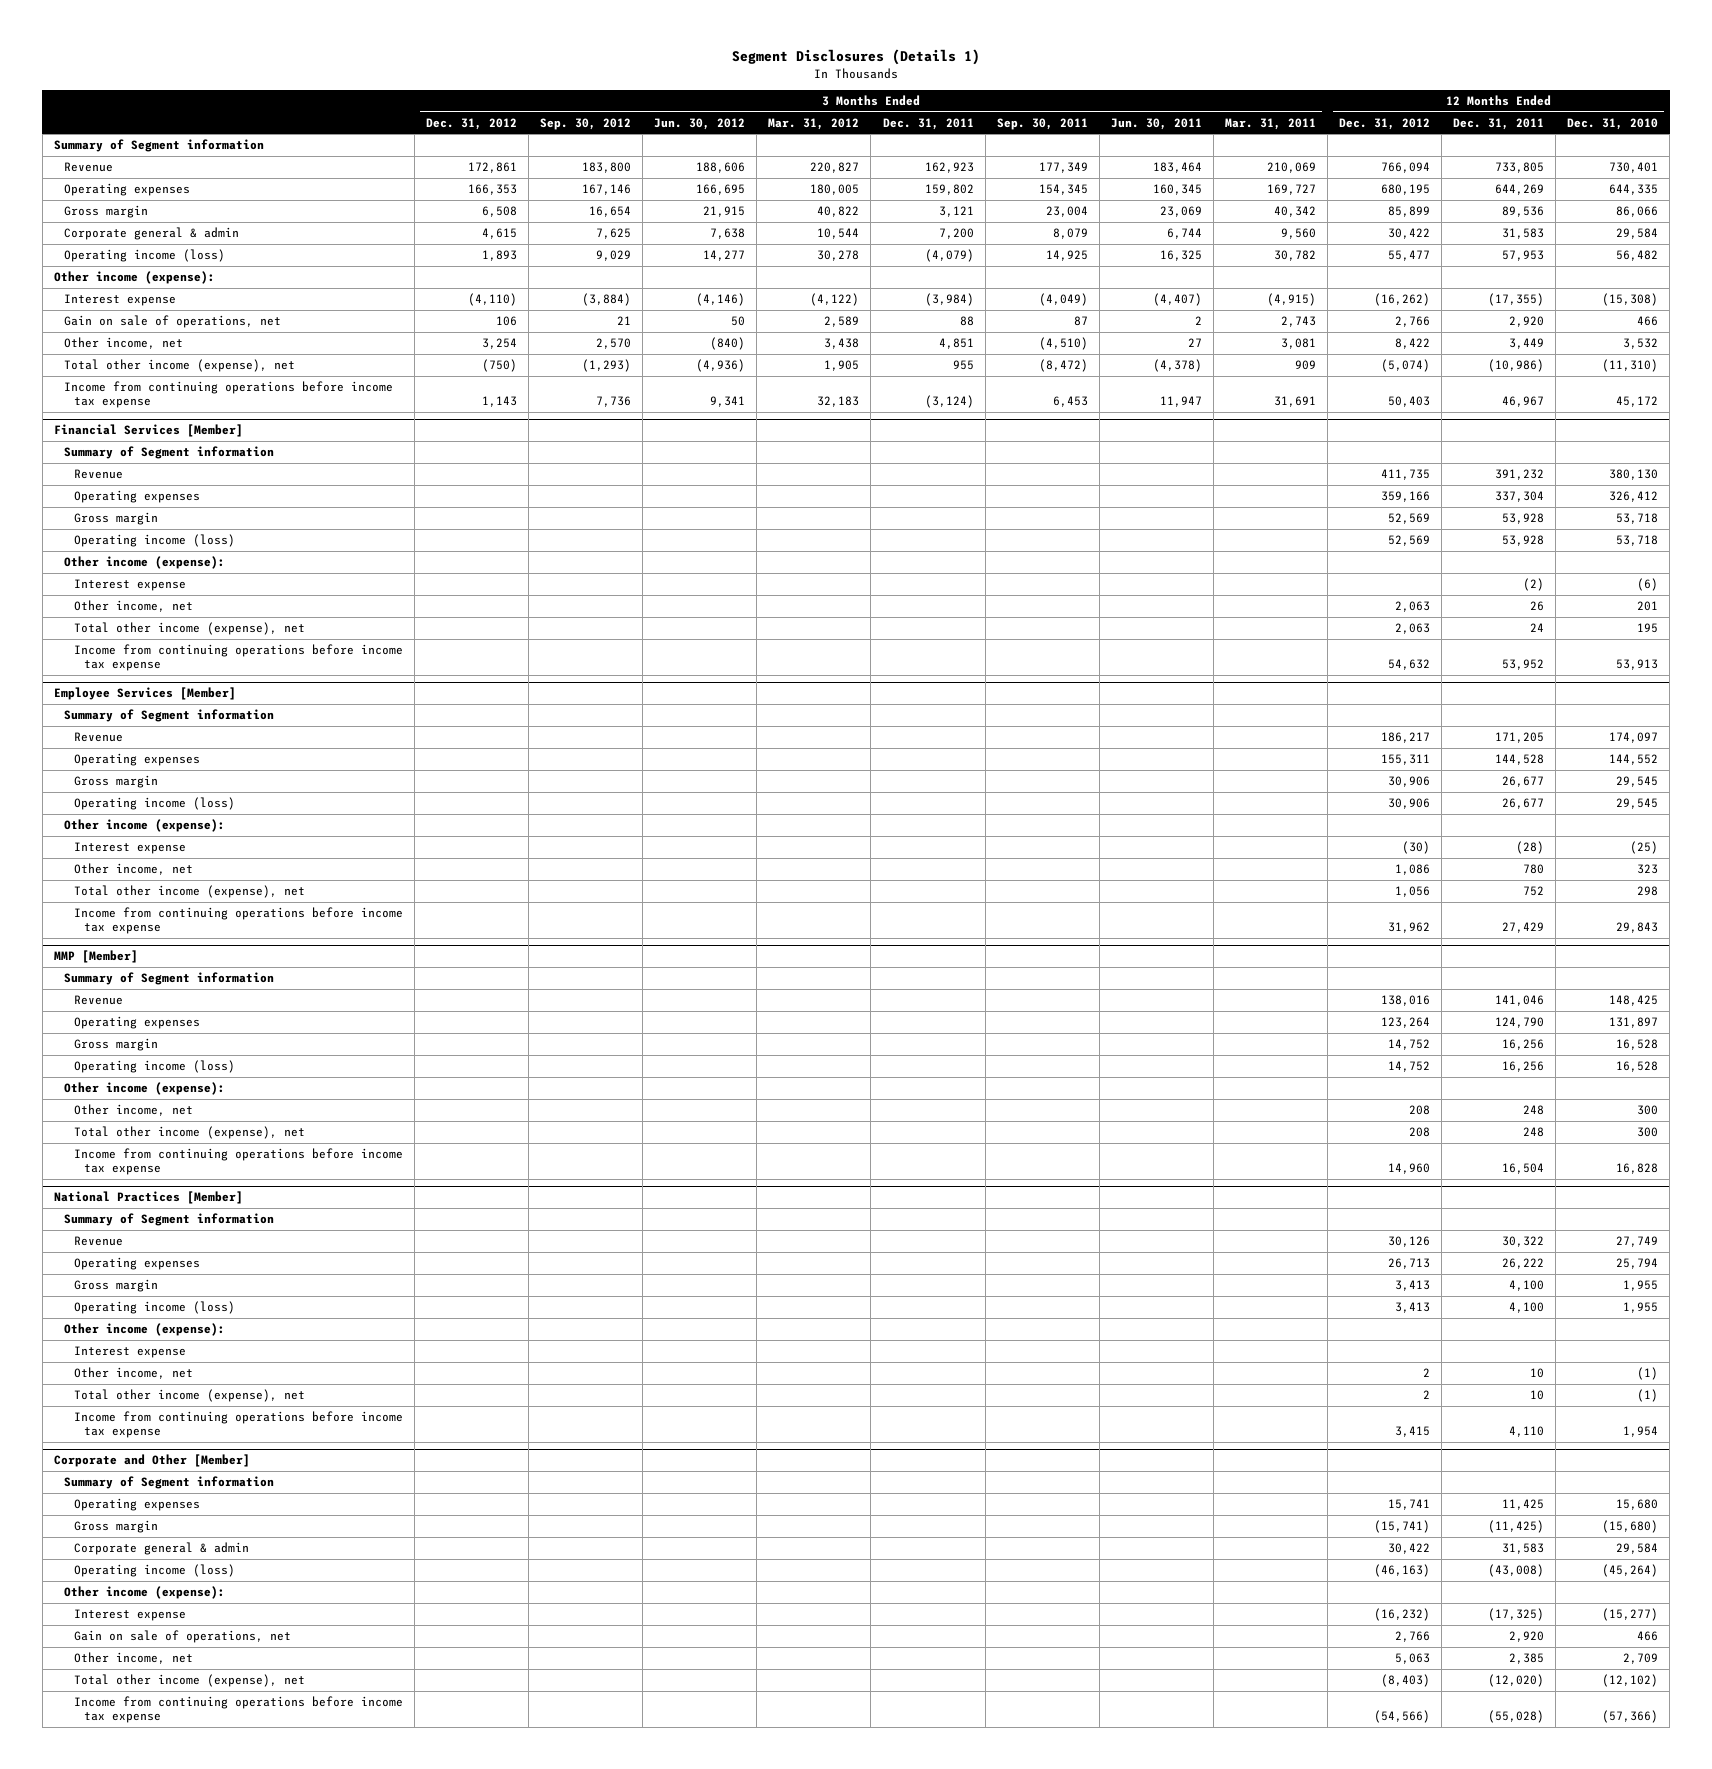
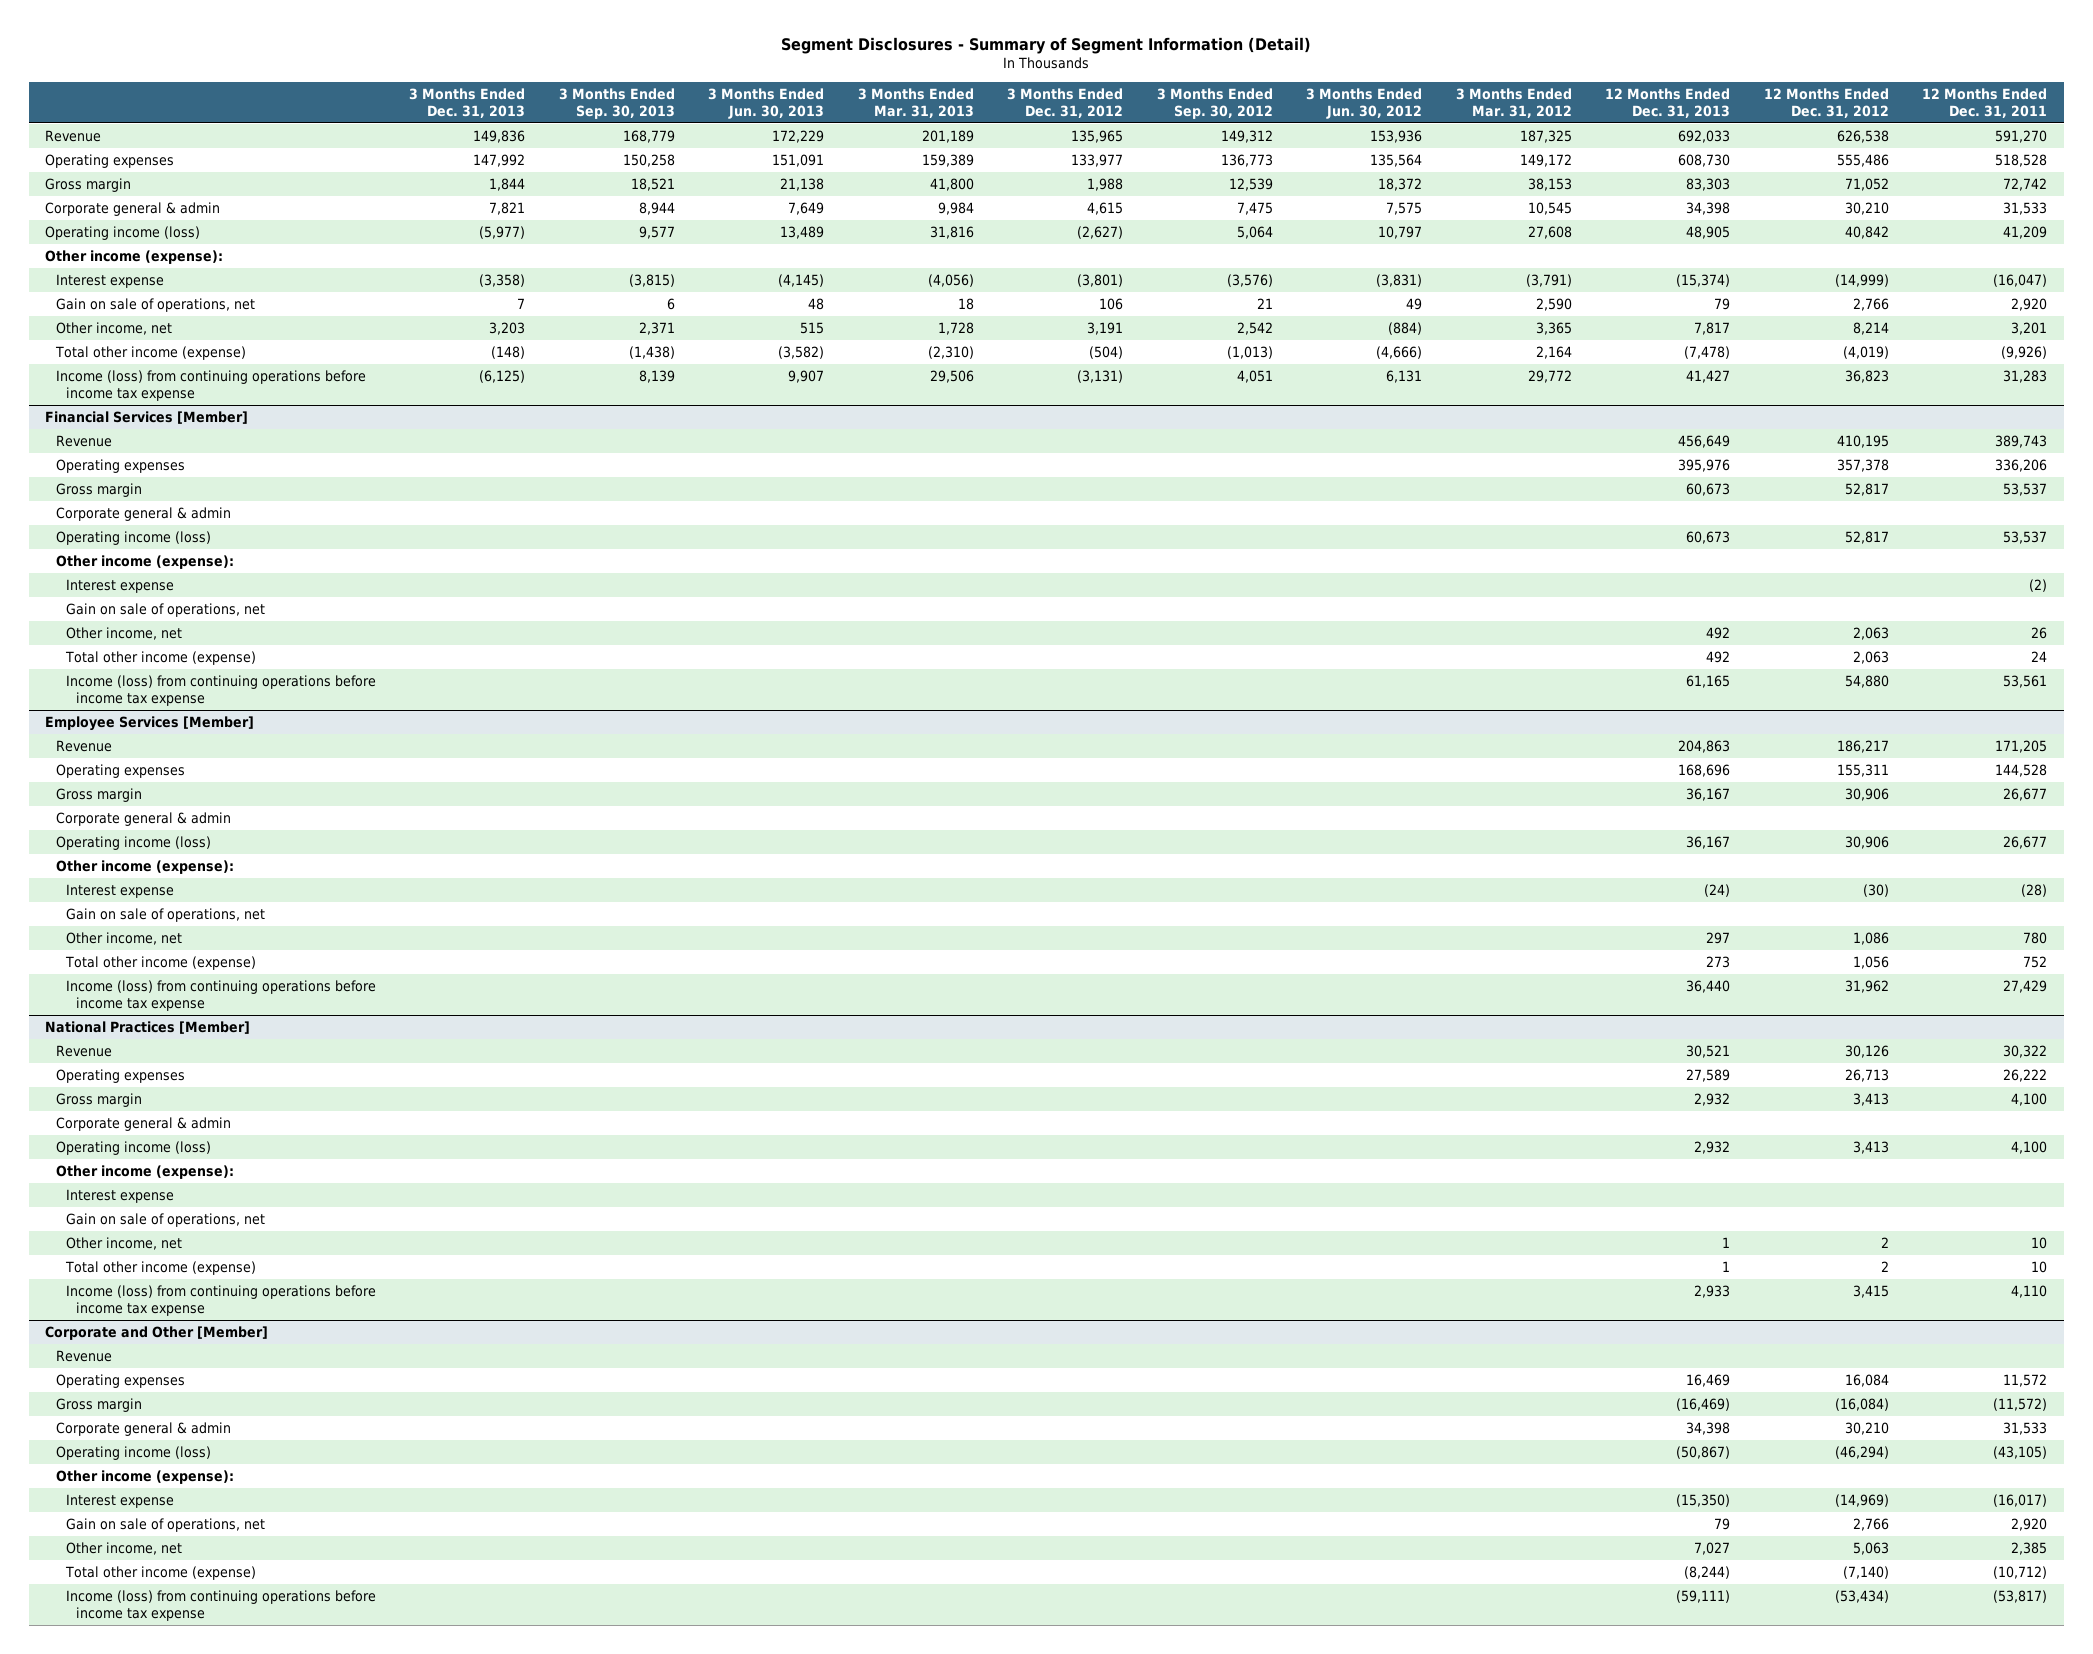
- Segment Disclosures (Details 1)
+ Segment Disclosures - Summary of Segment Information (Detail)
- | 3 Months Ended Dec. 31, 2012 | 3 Months Ended Sep. 30, 2012 | 3 Months Ended Jun. 30, 2012 | 3 Months Ended Mar. 31, 2012 | 3 Months Ended Dec. 31, 2011 | 3 Months Ended Sep. 30, 2011 | 3 Months Ended Jun. 30, 2011 | 3 Months Ended Mar. 31, 2011 | 12 Months Ended Dec. 31, 2012 | 12 Months Ended Dec. 31, 2011 | 12 Months Ended Dec. 31, 2010
+ | 3 Months Ended Dec. 31, 2013 | 3 Months Ended Sep. 30, 2013 | 3 Months Ended Jun. 30, 2013 | 3 Months Ended Mar. 31, 2013 | 3 Months Ended Dec. 31, 2012 | 3 Months Ended Sep. 30, 2012 | 3 Months Ended Jun. 30, 2012 | 3 Months Ended Mar. 31, 2012 | 12 Months Ended Dec. 31, 2013 | 12 Months Ended Dec. 31, 2012 | 12 Months Ended Dec. 31, 2011
- Summary of Segment information
- Revenue | 172,861 | 183,800 | 188,606 | 220,827 | 162,923 | 177,349 | 183,464 | 210,069 | 766,094 | 733,805 | 730,401
- Operating expenses | 166,353 | 167,146 | 166,695 | 180,005 | 159,802 | 154,345 | 160,345 | 169,727 | 680,195 | 644,269 | 644,335
- Gross margin | 6,508 | 16,654 | 21,915 | 40,822 | 3,121 | 23,004 | 23,069 | 40,342 | 85,899 | 89,536 | 86,066
- Corporate general & admin | 4,615 | 7,625 | 7,638 | 10,544 | 7,200 | 8,079 | 6,744 | 9,560 | 30,422 | 31,583 | 29,584
- Operating income (loss) | 1,893 | 9,029 | 14,277 | 30,278 | (4,079) | 14,925 | 16,325 | 30,782 | 55,477 | 57,953 | 56,482
+ Revenue | 149,836 | 168,779 | 172,229 | 201,189 | 135,965 | 149,312 | 153,936 | 187,325 | 692,033 | 626,538 | 591,270
+ Operating expenses | 147,992 | 150,258 | 151,091 | 159,389 | 133,977 | 136,773 | 135,564 | 149,172 | 608,730 | 555,486 | 518,528
+ Gross margin | 1,844 | 18,521 | 21,138 | 41,800 | 1,988 | 12,539 | 18,372 | 38,153 | 83,303 | 71,052 | 72,742
+ Corporate general & admin | 7,821 | 8,944 | 7,649 | 9,984 | 4,615 | 7,475 | 7,575 | 10,545 | 34,398 | 30,210 | 31,533
+ Operating income (loss) | (5,977) | 9,577 | 13,489 | 31,816 | (2,627) | 5,064 | 10,797 | 27,608 | 48,905 | 40,842 | 41,209
- Interest expense | (4,110) | (3,884) | (4,146) | (4,122) | (3,984) | (4,049) | (4,407) | (4,915) | (16,262) | (17,355) | (15,308)
- Gain on sale of operations, net | 106 | 21 | 50 | 2,589 | 88 | 87 | 2 | 2,743 | 2,766 | 2,920 | 466
- Other income, net | 3,254 | 2,570 | (840) | 3,438 | 4,851 | (4,510) | 27 | 3,081 | 8,422 | 3,449 | 3,532
- Total other income (expense), net | (750) | (1,293) | (4,936) | 1,905 | 955 | (8,472) | (4,378) | 909 | (5,074) | (10,986) | (11,310)
- Income from continuing operations before income tax expense | 1,143 | 7,736 | 9,341 | 32,183 | (3,124) | 6,453 | 11,947 | 31,691 | 50,403 | 46,967 | 45,172
+ Interest expense | (3,358) | (3,815) | (4,145) | (4,056) | (3,801) | (3,576) | (3,831) | (3,791) | (15,374) | (14,999) | (16,047)
+ Gain on sale of operations, net | 7 | 6 | 48 | 18 | 106 | 21 | 49 | 2,590 | 79 | 2,766 | 2,920
+ Other income, net | 3,203 | 2,371 | 515 | 1,728 | 3,191 | 2,542 | (884) | 3,365 | 7,817 | 8,214 | 3,201
+ Total other income (expense) | (148) | (1,438) | (3,582) | (2,310) | (504) | (1,013) | (4,666) | 2,164 | (7,478) | (4,019) | (9,926)
+ Income (loss) from continuing operations before income tax expense | (6,125) | 8,139 | 9,907 | 29,506 | (3,131) | 4,051 | 6,131 | 29,772 | 41,427 | 36,823 | 31,283
@ Financial Services [Member]
- Summary of Segment information
- Revenue | | | | | | | | | 411,735 | 391,232 | 380,130
- Operating expenses | | | | | | | | | 359,166 | 337,304 | 326,412
- Gross margin | | | | | | | | | 52,569 | 53,928 | 53,718
- Operating income (loss) | | | | | | | | | 52,569 | 53,928 | 53,718
+ Revenue | | | | | | | | | 456,649 | 410,195 | 389,743
+ Operating expenses | | | | | | | | | 395,976 | 357,378 | 336,206
+ Gross margin | | | | | | | | | 60,673 | 52,817 | 53,537
+ Corporate general & admin
+ Operating income (loss) | | | | | | | | | 60,673 | 52,817 | 53,537
+ Gain on sale of operations, net
- Total other income (expense), net | | | | | | | | | 2,063 | 24 | 195
- Income from continuing operations before income tax expense | | | | | | | | | 54,632 | 53,952 | 53,913
+ Total other income (expense) | | | | | | | | | 492 | 2,063 | 24
+ Income (loss) from continuing operations before income tax expense | | | | | | | | | 61,165 | 54,880 | 53,561
@ Employee Services [Member]
- Summary of Segment information
+ Corporate general & admin
+ Gain on sale of operations, net
- Total other income (expense), net | | | | | | | | | 1,056 | 752 | 298
- Income from continuing operations before income tax expense | | | | | | | | | 31,962 | 27,429 | 29,843
- MMP [Member]
- Summary of Segment information
- Revenue | | | | | | | | | 138,016 | 141,046 | 148,425
- Operating expenses | | | | | | | | | 123,264 | 124,790 | 131,897
- Gross margin | | | | | | | | | 14,752 | 16,256 | 16,528
- Operating income (loss) | | | | | | | | | 14,752 | 16,256 | 16,528
- Other income (expense):
- Other income, net | | | | | | | | | 208 | 248 | 300
- Total other income (expense), net | | | | | | | | | 208 | 248 | 300
- Income from continuing operations before income tax expense | | | | | | | | | 14,960 | 16,504 | 16,828
@ Employee Services [Member]
+ Total other income (expense) | | | | | | | | | 273 | 1,056 | 752
+ Income (loss) from continuing operations before income tax expense | | | | | | | | | 36,440 | 31,962 | 27,429
@ National Practices [Member]
- Summary of Segment information
+ Corporate general & admin
+ Gain on sale of operations, net
- Total other income (expense), net | | | | | | | | | 2 | 10 | (1)
- Income from continuing operations before income tax expense | | | | | | | | | 3,415 | 4,110 | 1,954
+ Total other income (expense) | | | | | | | | | 1 | 2 | 10
+ Income (loss) from continuing operations before income tax expense | | | | | | | | | 2,933 | 3,415 | 4,110
@ Corporate and Other [Member]
- Summary of Segment information
- Operating expenses | | | | | | | | | 15,741 | 11,425 | 15,680
- Gross margin | | | | | | | | | (15,741) | (11,425) | (15,680)
- Corporate general & admin | | | | | | | | | 30,422 | 31,583 | 29,584
- Operating income (loss) | | | | | | | | | (46,163) | (43,008) | (45,264)
+ Revenue
+ Operating expenses | | | | | | | | | 16,469 | 16,084 | 11,572
+ Gross margin | | | | | | | | | (16,469) | (16,084) | (11,572)
+ Corporate general & admin | | | | | | | | | 34,398 | 30,210 | 31,533
+ Operating income (loss) | | | | | | | | | (50,867) | (46,294) | (43,105)
- Interest expense | | | | | | | | | (16,232) | (17,325) | (15,277)
+ Interest expense | | | | | | | | | (15,350) | (14,969) | (16,017)
- Total other income (expense), net | | | | | | | | | (8,403) | (12,020) | (12,102)
- Income from continuing operations before income tax expense | | | | | | | | | (54,566) | (55,028) | (57,366)
+ Total other income (expense) | | | | | | | | | (8,244) | (7,140) | (10,712)
+ Income (loss) from continuing operations before income tax expense | | | | | | | | | (59,111) | (53,434) | (53,817)

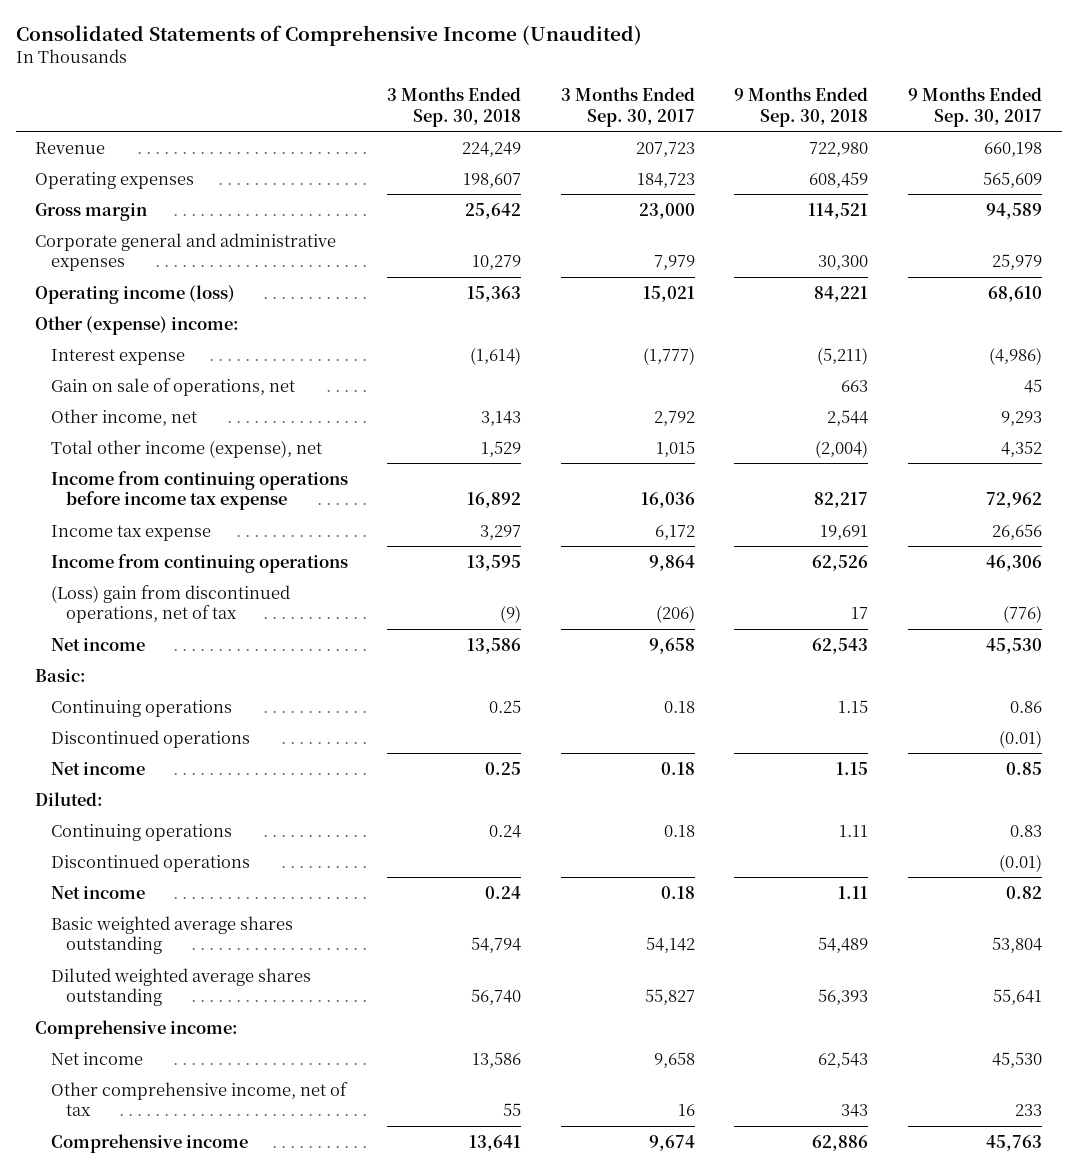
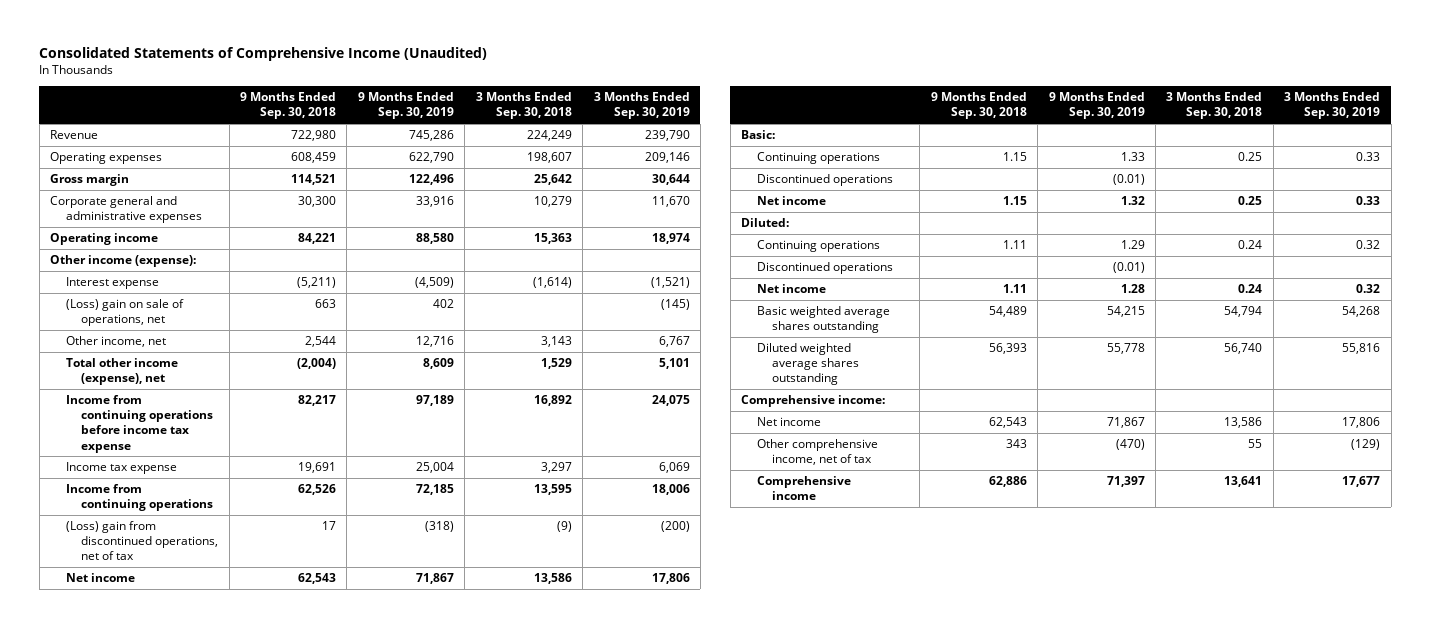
- | 3 Months Ended Sep. 30, 2018 | 3 Months Ended Sep. 30, 2017 | 9 Months Ended Sep. 30, 2018 | 9 Months Ended Sep. 30, 2017
+ | 9 Months Ended Sep. 30, 2018 | 9 Months Ended Sep. 30, 2019 | 3 Months Ended Sep. 30, 2018 | 3 Months Ended Sep. 30, 2019
- Operating income (loss) | 15,363 | 15,021 | 84,221 | 68,610
- Other (expense) income:
+ Operating income | 84,221 | 88,580 | 15,363 | 18,974
+ Other income (expense):
- Gain on sale of operations, net | | | 663 | 45
+ (Loss) gain on sale of operations, net | 663 | 402 | | (145)

